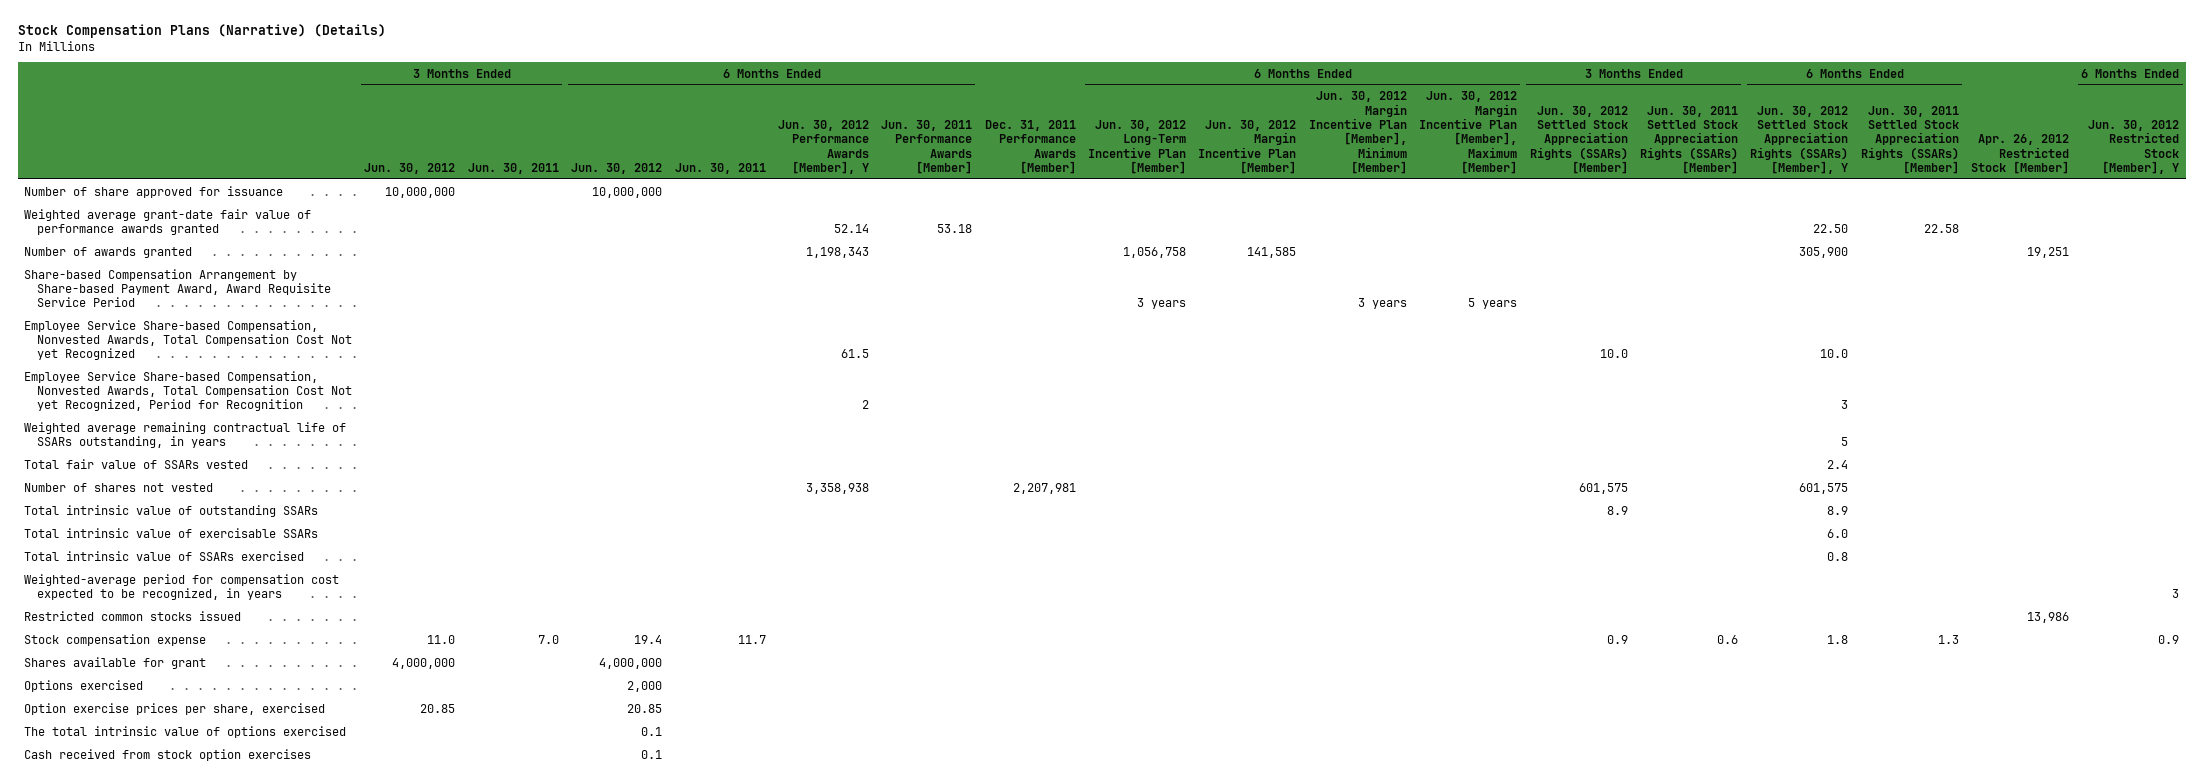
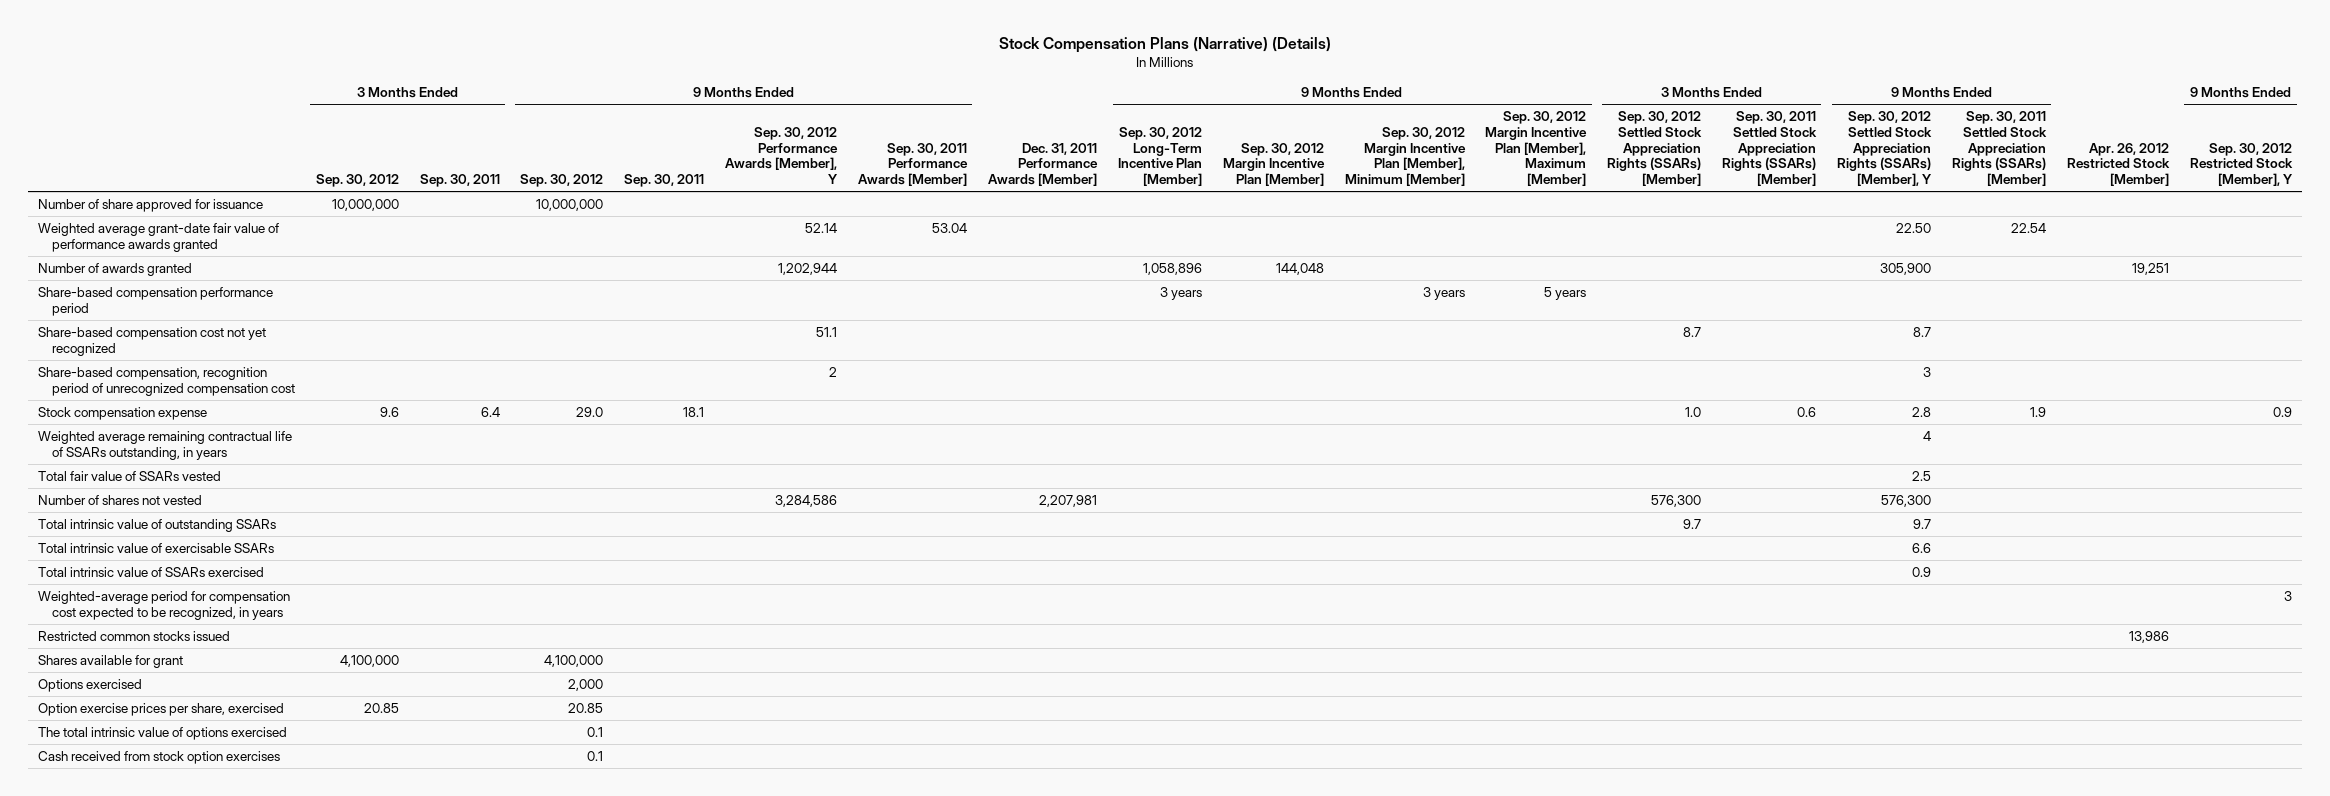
- | 3 Months Ended Jun. 30, 2012 | 3 Months Ended Jun. 30, 2011 | 6 Months Ended Jun. 30, 2012 | 6 Months Ended Jun. 30, 2011 | 6 Months Ended Jun. 30, 2012 Performance Awards [Member], Y | 6 Months Ended Jun. 30, 2011 Performance Awards [Member] | Dec. 31, 2011 Performance Awards [Member] | 6 Months Ended Jun. 30, 2012 Long-Term Incentive Plan [Member] | 6 Months Ended Jun. 30, 2012 Margin Incentive Plan [Member] | 6 Months Ended Jun. 30, 2012 Margin Incentive Plan [Member], Minimum [Member] | 6 Months Ended Jun. 30, 2012 Margin Incentive Plan [Member], Maximum [Member] | 3 Months Ended Jun. 30, 2012 Settled Stock Appreciation Rights (SSARs) [Member] | 3 Months Ended Jun. 30, 2011 Settled Stock Appreciation Rights (SSARs) [Member] | 6 Months Ended Jun. 30, 2012 Settled Stock Appreciation Rights (SSARs) [Member], Y | 6 Months Ended Jun. 30, 2011 Settled Stock Appreciation Rights (SSARs) [Member] | Apr. 26, 2012 Restricted Stock [Member] | 6 Months Ended Jun. 30, 2012 Restricted Stock [Member], Y
+ | 3 Months Ended Sep. 30, 2012 | 3 Months Ended Sep. 30, 2011 | 9 Months Ended Sep. 30, 2012 | 9 Months Ended Sep. 30, 2011 | 9 Months Ended Sep. 30, 2012 Performance Awards [Member], Y | 9 Months Ended Sep. 30, 2011 Performance Awards [Member] | Dec. 31, 2011 Performance Awards [Member] | 9 Months Ended Sep. 30, 2012 Long-Term Incentive Plan [Member] | 9 Months Ended Sep. 30, 2012 Margin Incentive Plan [Member] | 9 Months Ended Sep. 30, 2012 Margin Incentive Plan [Member], Minimum [Member] | 9 Months Ended Sep. 30, 2012 Margin Incentive Plan [Member], Maximum [Member] | 3 Months Ended Sep. 30, 2012 Settled Stock Appreciation Rights (SSARs) [Member] | 3 Months Ended Sep. 30, 2011 Settled Stock Appreciation Rights (SSARs) [Member] | 9 Months Ended Sep. 30, 2012 Settled Stock Appreciation Rights (SSARs) [Member], Y | 9 Months Ended Sep. 30, 2011 Settled Stock Appreciation Rights (SSARs) [Member] | Apr. 26, 2012 Restricted Stock [Member] | 9 Months Ended Sep. 30, 2012 Restricted Stock [Member], Y
- Share-based Compensation Arrangement by Share-based Payment Award, Award Requisite Service Period | | | | | | | | 3 years | | 3 years | 5 years | | | | | |
- Employee Service Share-based Compensation, Nonvested Awards, Total Compensation Cost Not yet Recognized | | | | | 61.5 | | | | | | | 10.0 | | 10.0 | | |
- Employee Service Share-based Compensation, Nonvested Awards, Total Compensation Cost Not yet Recognized, Period for Recognition | | | | | 2 | | | | | | | | | 3 | | |
+ Share-based compensation performance period | | | | | | | | 3 years | | 3 years | 5 years | | | | | |
+ Share-based compensation cost not yet recognized | | | | | 51.1 | | | | | | | 8.7 | | 8.7 | | |
+ Share-based compensation, recognition period of unrecognized compensation cost | | | | | 2 | | | | | | | | | 3 | | |
moved up: Stock compensation expense | 9.6 | 6.4 | 29.0 | 18.1 | | | | | | | | 1.0 | 0.6 | 2.8 | 1.9 | | 0.9

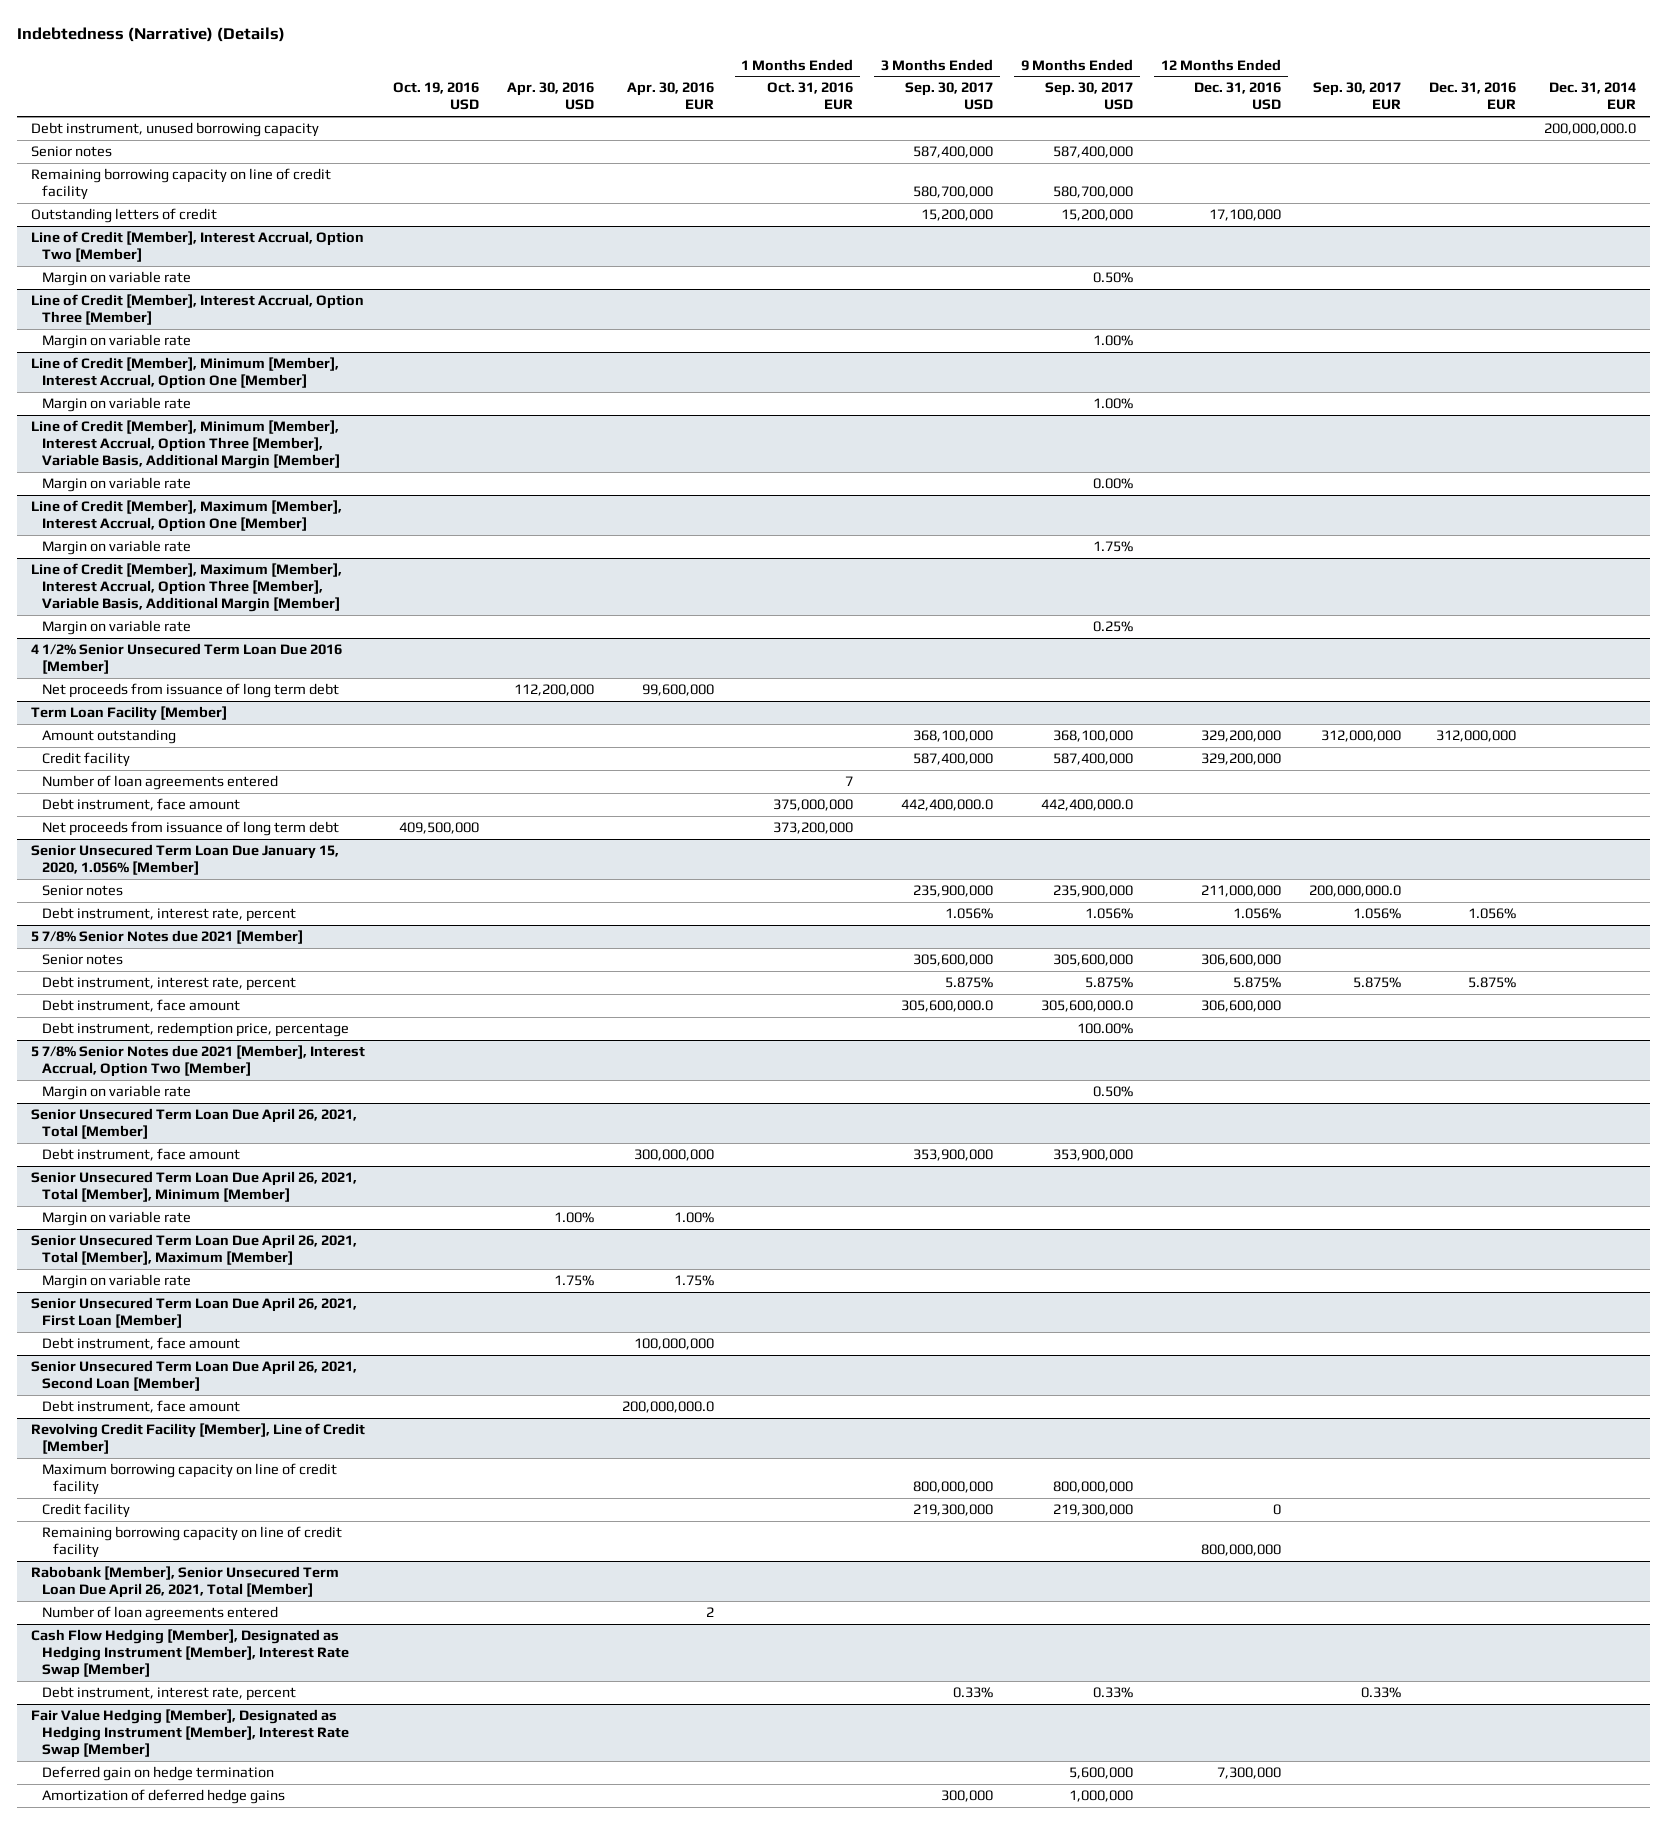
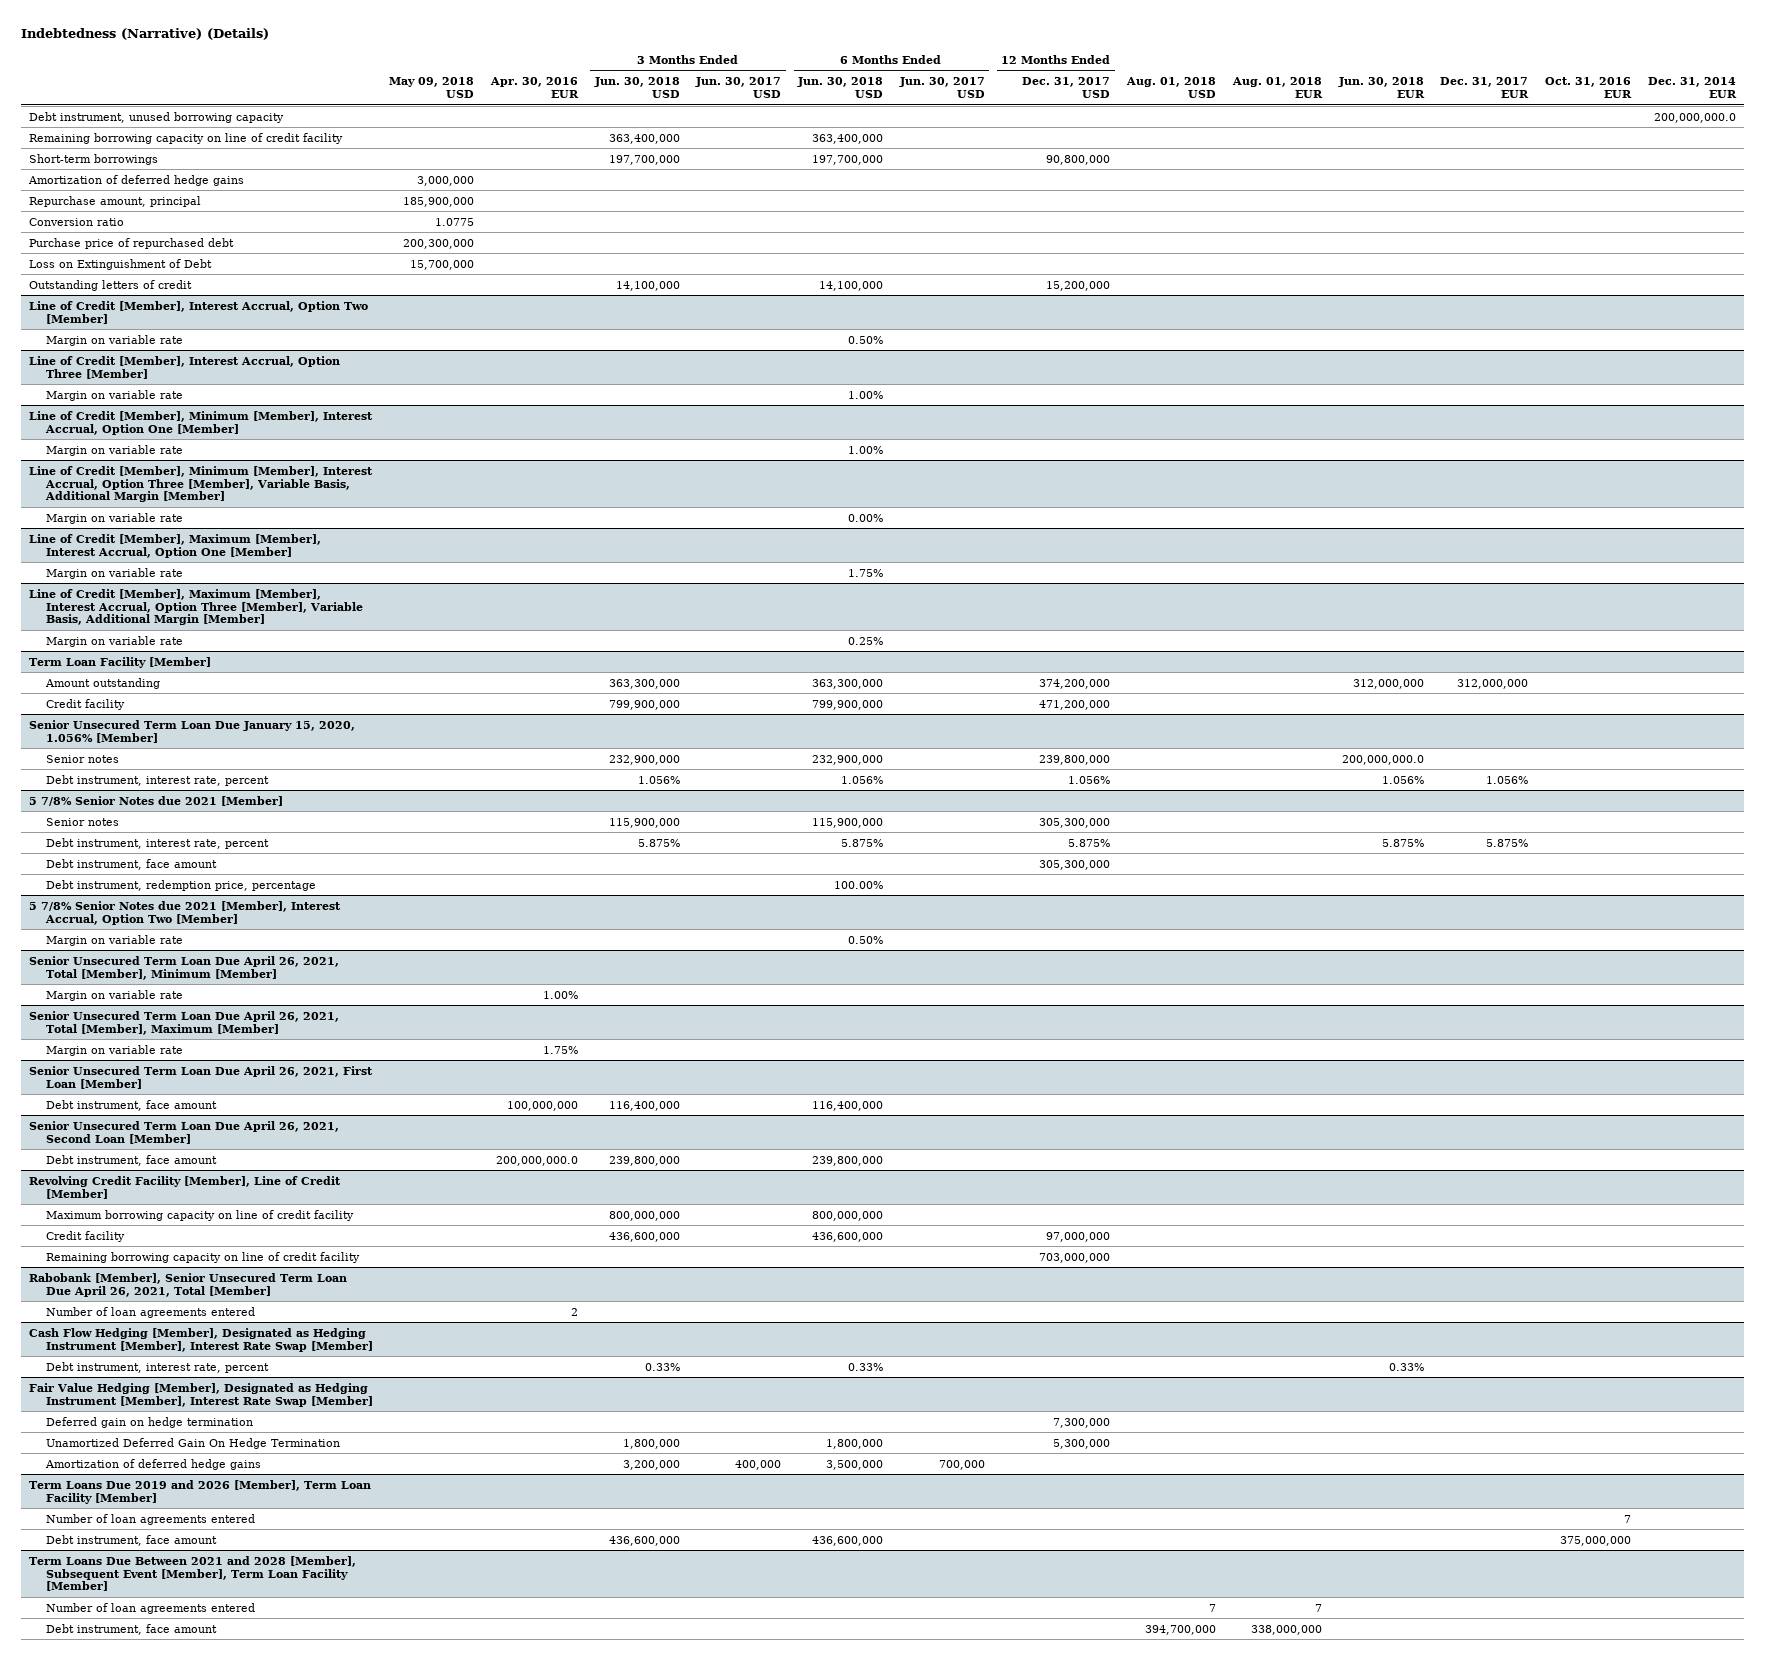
- | Oct. 19, 2016 USD | Apr. 30, 2016 USD | Apr. 30, 2016 EUR | 1 Months Ended Oct. 31, 2016 EUR | 3 Months Ended Sep. 30, 2017 USD | 9 Months Ended Sep. 30, 2017 USD | 12 Months Ended Dec. 31, 2016 USD | Sep. 30, 2017 EUR | Dec. 31, 2016 EUR | Dec. 31, 2014 EUR
+ | May 09, 2018 USD | Apr. 30, 2016 EUR | 3 Months Ended Jun. 30, 2018 USD | 3 Months Ended Jun. 30, 2017 USD | 6 Months Ended Jun. 30, 2018 USD | 6 Months Ended Jun. 30, 2017 USD | 12 Months Ended Dec. 31, 2017 USD | Aug. 01, 2018 USD | Aug. 01, 2018 EUR | Jun. 30, 2018 EUR | Dec. 31, 2017 EUR | Oct. 31, 2016 EUR | Dec. 31, 2014 EUR
- Senior notes | | | | | 587,400,000 | 587,400,000 | | | |
+ Short-term borrowings | | | 197,700,000 | | 197,700,000 | | 90,800,000 | | | | | |
+ Amortization of deferred hedge gains | 3,000,000 | | | | | | | | | | | |
+ Repurchase amount, principal | 185,900,000 | | | | | | | | | | | |
+ Conversion ratio | 1.0775 | | | | | | | | | | | |
+ Purchase price of repurchased debt | 200,300,000 | | | | | | | | | | | |
+ Loss on Extinguishment of Debt | 15,700,000 | | | | | | | | | | | |
- 4 1/2% Senior Unsecured Term Loan Due 2016 [Member]
- Net proceeds from issuance of long term debt | | 112,200,000 | 99,600,000 | | | | | | |
@ Term Loan Facility [Member]
- Number of loan agreements entered | | | | 7 | | | | | |
- Debt instrument, face amount | | | | 375,000,000 | 442,400,000.0 | 442,400,000.0 | | | |
- Net proceeds from issuance of long term debt | 409,500,000 | | | 373,200,000 | | | | | |
- Senior Unsecured Term Loan Due April 26, 2021, Total [Member]
- Debt instrument, face amount | | | 300,000,000 | | 353,900,000 | 353,900,000 | | | |
@ Fair Value Hedging [Member], Designated as Hedging Instrument [Member], Interest Rate Swap [Member]
+ Unamortized Deferred Gain On Hedge Termination | | | 1,800,000 | | 1,800,000 | | 5,300,000 | | | | | |
+ Term Loans Due 2019 and 2026 [Member], Term Loan Facility [Member]
+ Number of loan agreements entered | | | | | | | | | | | | 7 |
+ Debt instrument, face amount | | | 436,600,000 | | 436,600,000 | | | | | | | 375,000,000 |
+ Term Loans Due Between 2021 and 2028 [Member], Subsequent Event [Member], Term Loan Facility [Member]
+ Number of loan agreements entered | | | | | | | | 7 | 7 | | | |
+ Debt instrument, face amount | | | | | | | | 394,700,000 | 338,000,000 | | | |

